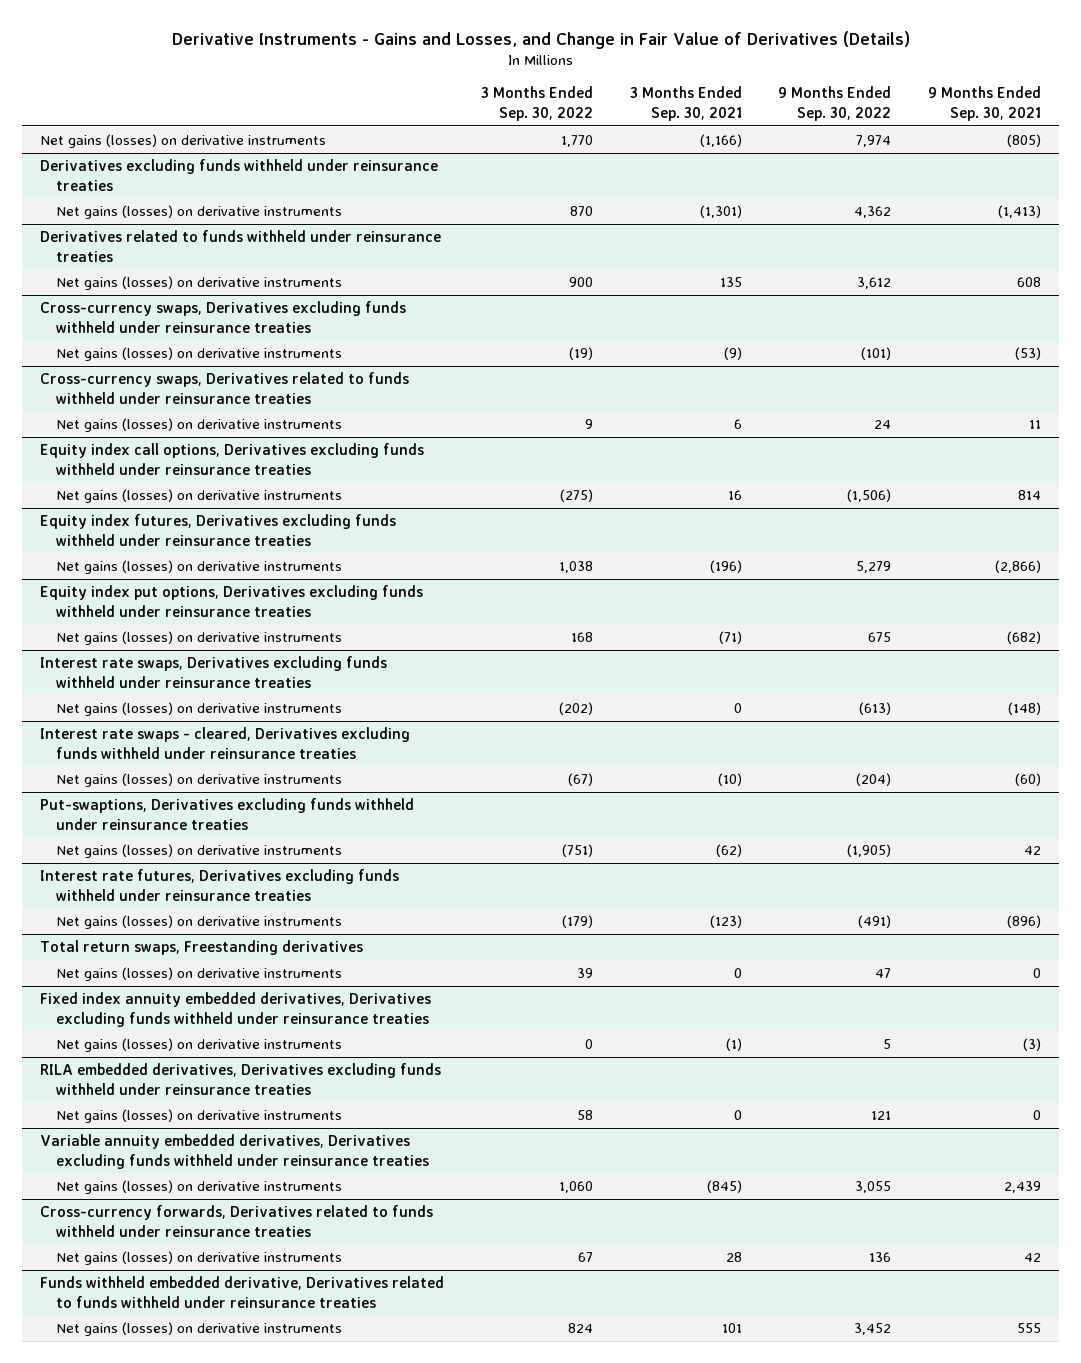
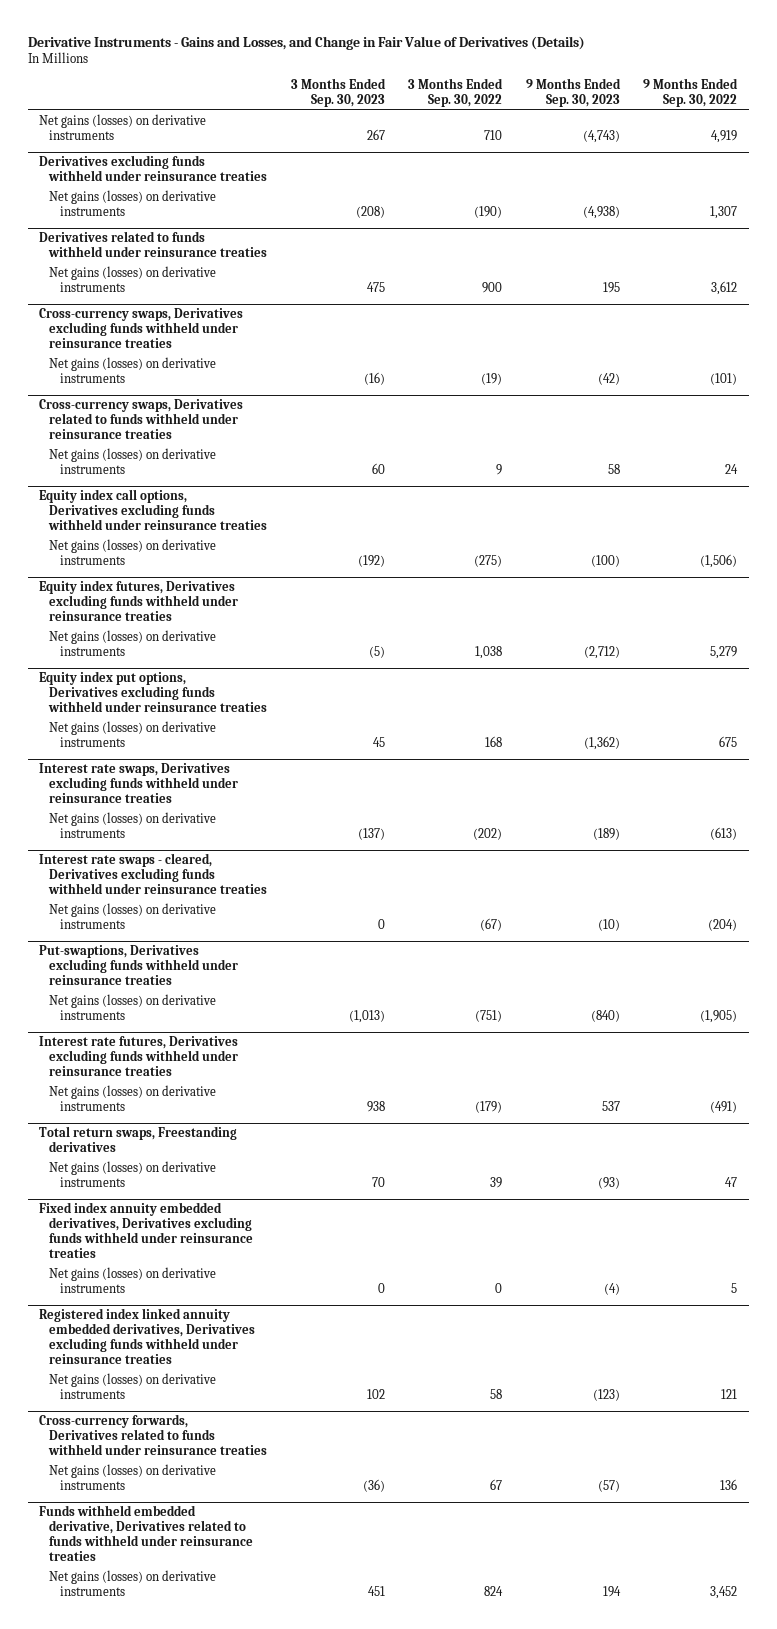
- | 3 Months Ended Sep. 30, 2022 | 3 Months Ended Sep. 30, 2021 | 9 Months Ended Sep. 30, 2022 | 9 Months Ended Sep. 30, 2021
+ | 3 Months Ended Sep. 30, 2023 | 3 Months Ended Sep. 30, 2022 | 9 Months Ended Sep. 30, 2023 | 9 Months Ended Sep. 30, 2022
- Net gains (losses) on derivative instruments | 1,770 | (1,166) | 7,974 | (805)
+ Net gains (losses) on derivative instruments | 267 | 710 | (4,743) | 4,919
@ Derivatives excluding funds withheld under reinsurance treaties
- Net gains (losses) on derivative instruments | 870 | (1,301) | 4,362 | (1,413)
+ Net gains (losses) on derivative instruments | (208) | (190) | (4,938) | 1,307
- RILA embedded derivatives, Derivatives excluding funds withheld under reinsurance treaties
+ Registered index linked annuity embedded derivatives, Derivatives excluding funds withheld under reinsurance treaties
- Variable annuity embedded derivatives, Derivatives excluding funds withheld under reinsurance treaties
- Net gains (losses) on derivative instruments | 1,060 | (845) | 3,055 | 2,439

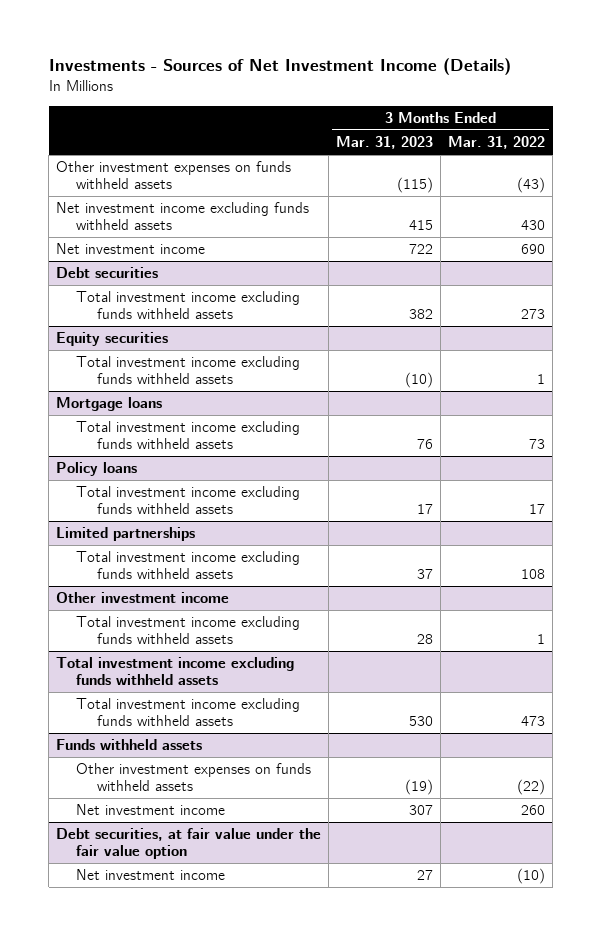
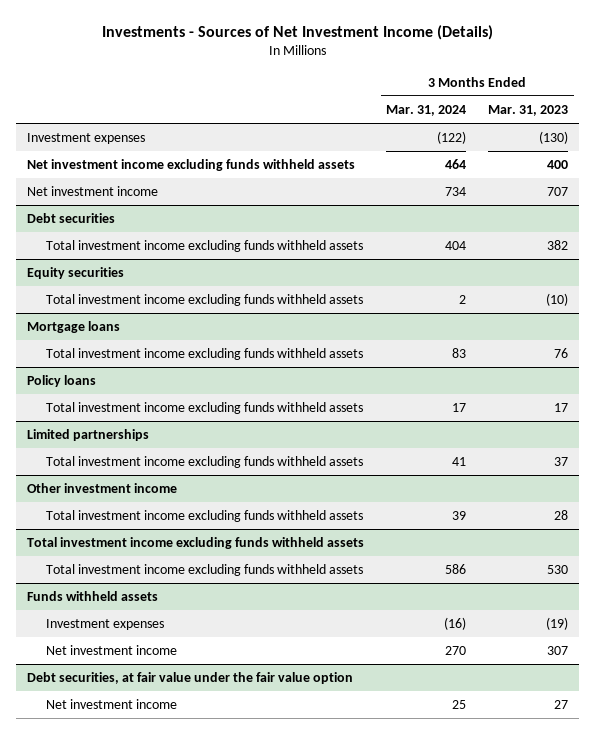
- | 3 Months Ended Mar. 31, 2023 | 3 Months Ended Mar. 31, 2022
+ | 3 Months Ended Mar. 31, 2024 | 3 Months Ended Mar. 31, 2023
- Other investment expenses on funds withheld assets | (115) | (43)
- Net investment income excluding funds withheld assets | 415 | 430
- Net investment income | 722 | 690
+ Investment expenses | (122) | (130)
+ Net investment income excluding funds withheld assets | 464 | 400
+ Net investment income | 734 | 707
@ Funds withheld assets
- Other investment expenses on funds withheld assets | (19) | (22)
+ Investment expenses | (16) | (19)

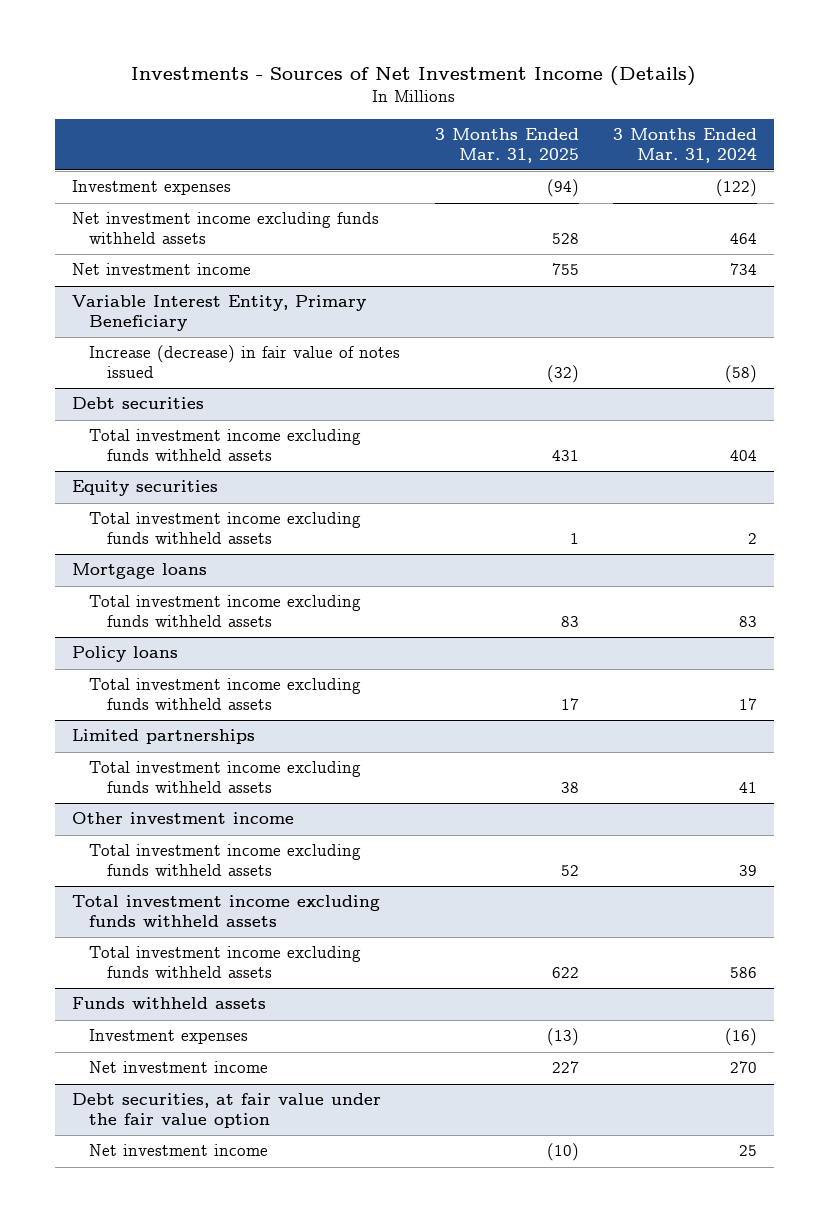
- | 3 Months Ended Mar. 31, 2024 | 3 Months Ended Mar. 31, 2023
+ | 3 Months Ended Mar. 31, 2025 | 3 Months Ended Mar. 31, 2024
+ Variable Interest Entity, Primary Beneficiary
+ Increase (decrease) in fair value of notes issued | (32) | (58)

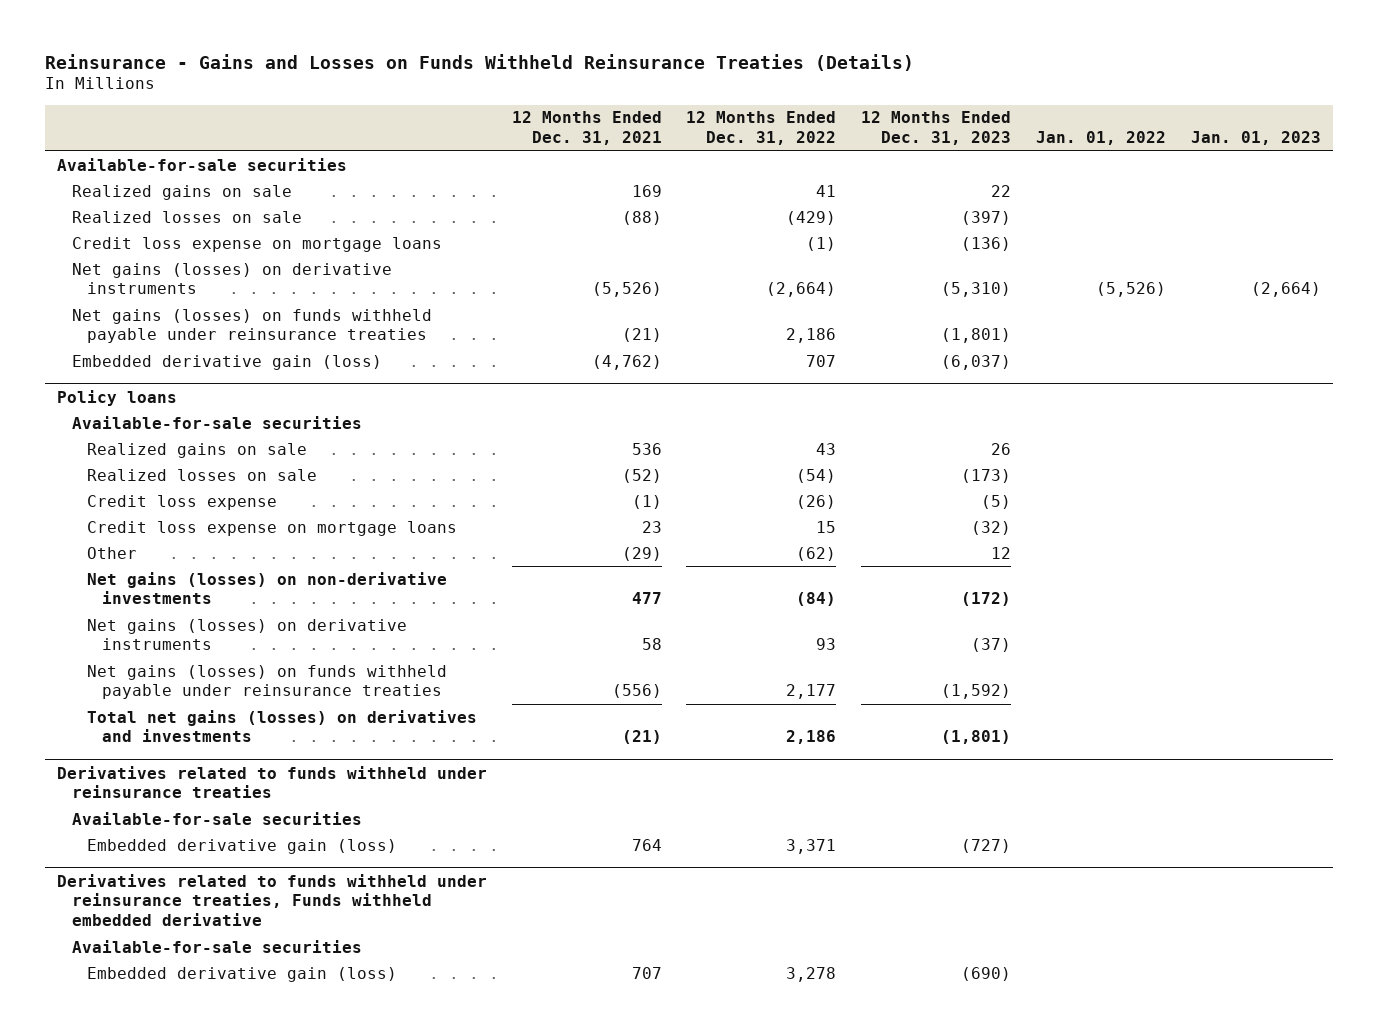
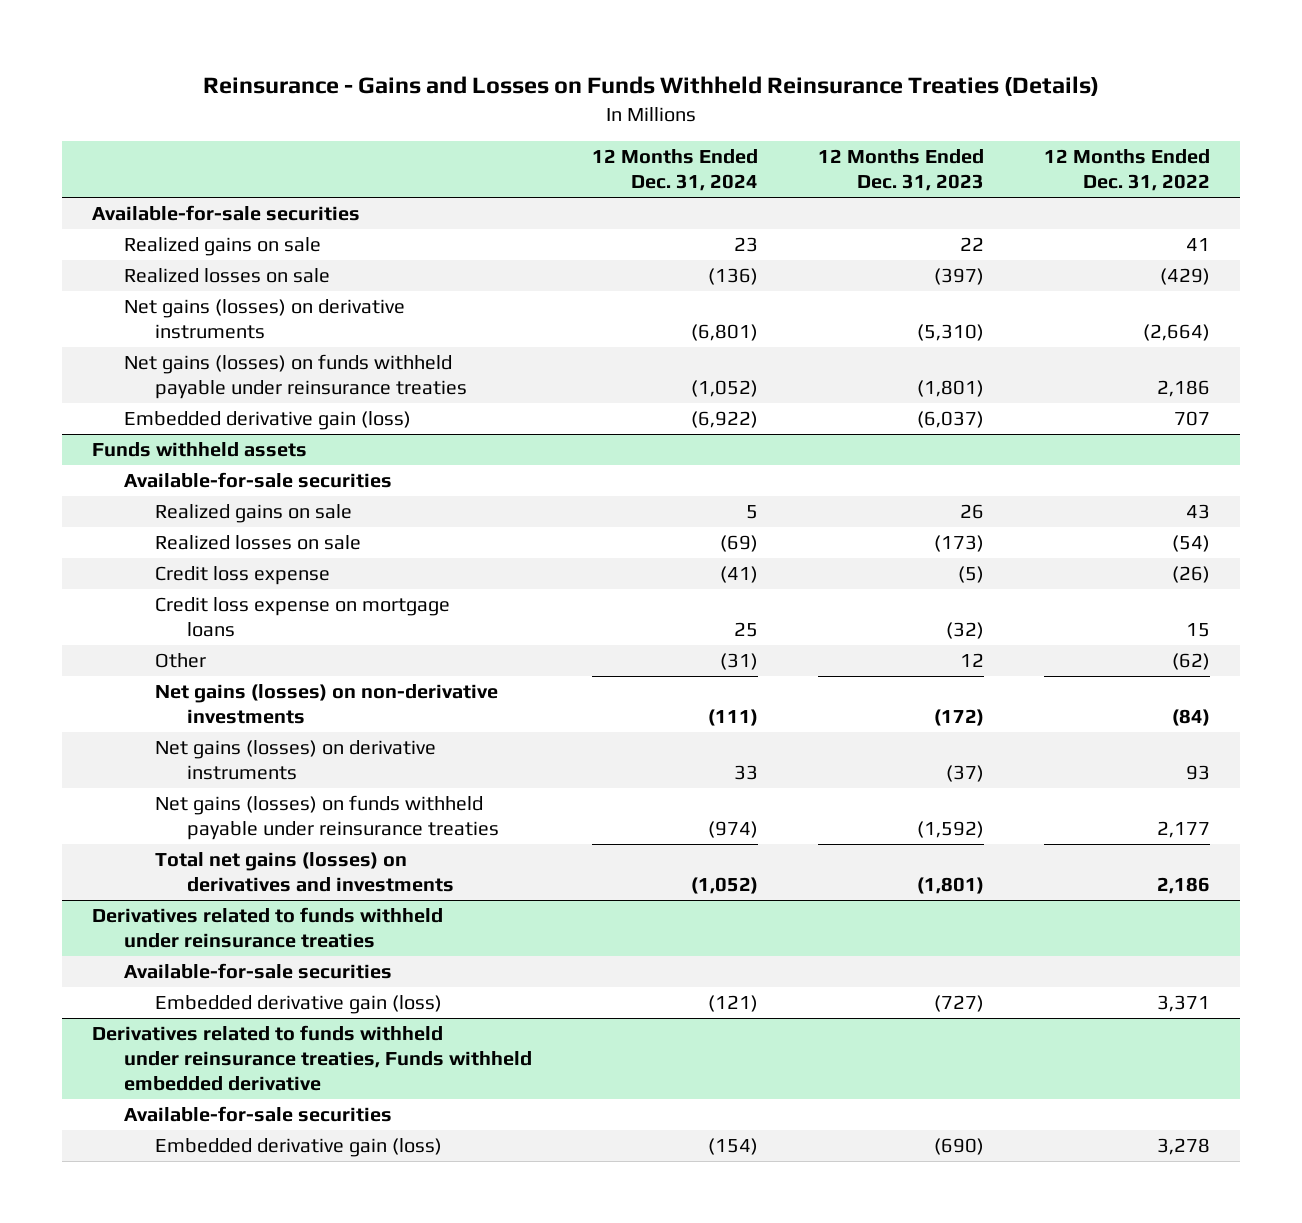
- | 12 Months Ended Dec. 31, 2021 | 12 Months Ended Dec. 31, 2022 | 12 Months Ended Dec. 31, 2023 | Jan. 01, 2022 | Jan. 01, 2023
+ | 12 Months Ended Dec. 31, 2024 | 12 Months Ended Dec. 31, 2023 | 12 Months Ended Dec. 31, 2022
- Credit loss expense on mortgage loans | | (1) | (136) | |
- Policy loans
+ Funds withheld assets

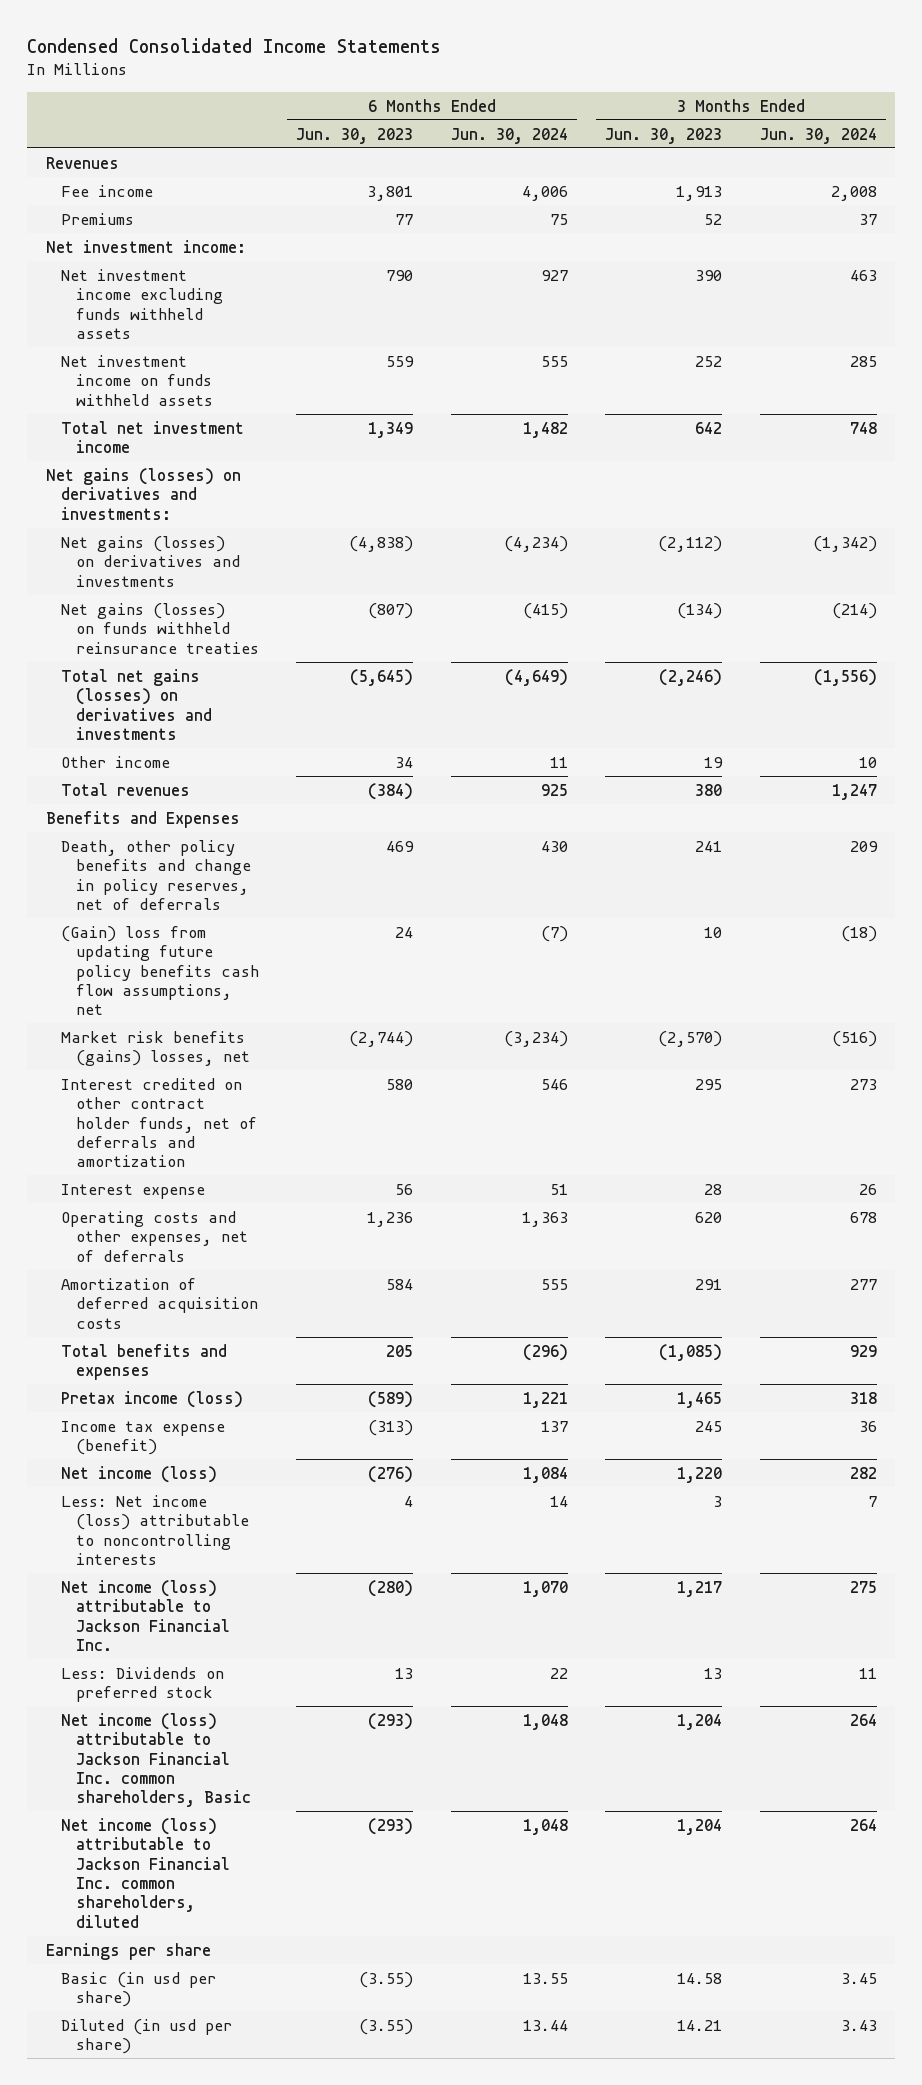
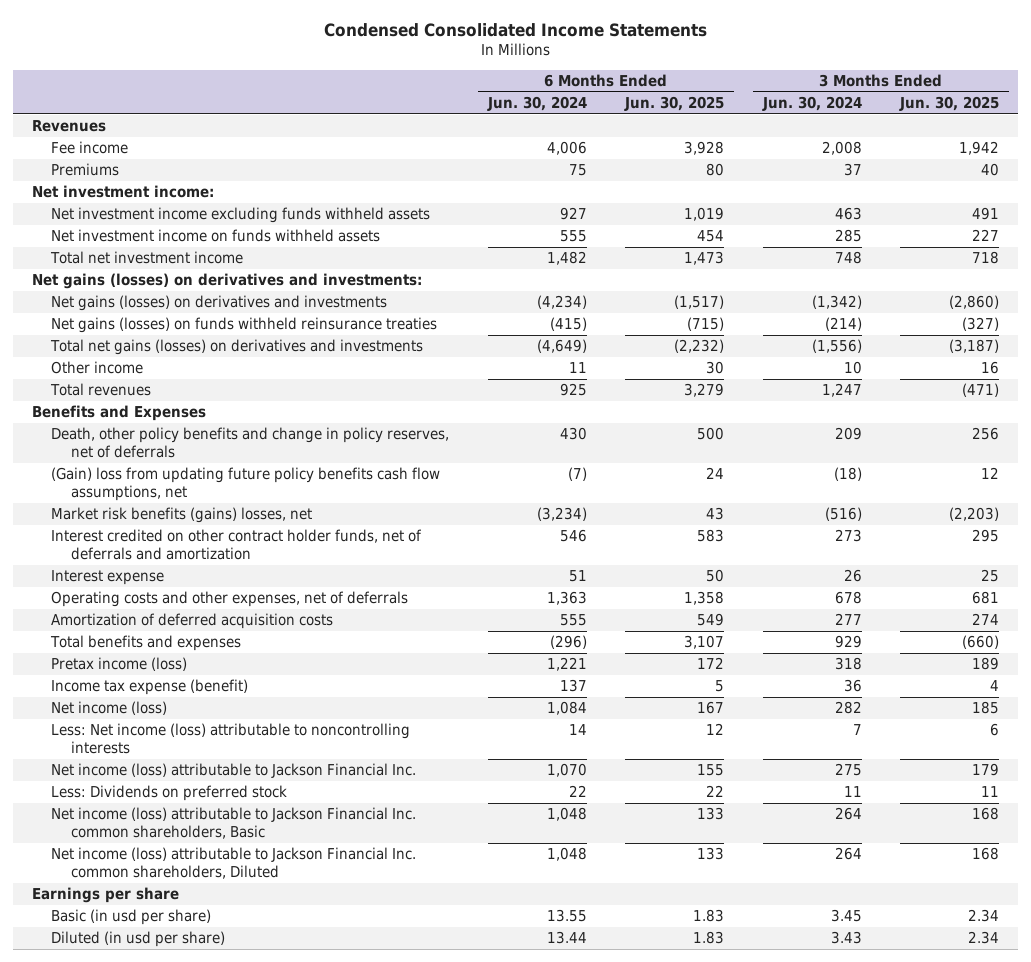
- | 6 Months Ended Jun. 30, 2023 | 6 Months Ended Jun. 30, 2024 | 3 Months Ended Jun. 30, 2023 | 3 Months Ended Jun. 30, 2024
+ | 6 Months Ended Jun. 30, 2024 | 6 Months Ended Jun. 30, 2025 | 3 Months Ended Jun. 30, 2024 | 3 Months Ended Jun. 30, 2025
- Net income (loss) attributable to Jackson Financial Inc. common shareholders, diluted | (293) | 1,048 | 1,204 | 264
+ Net income (loss) attributable to Jackson Financial Inc. common shareholders, Diluted | 1,048 | 133 | 264 | 168

